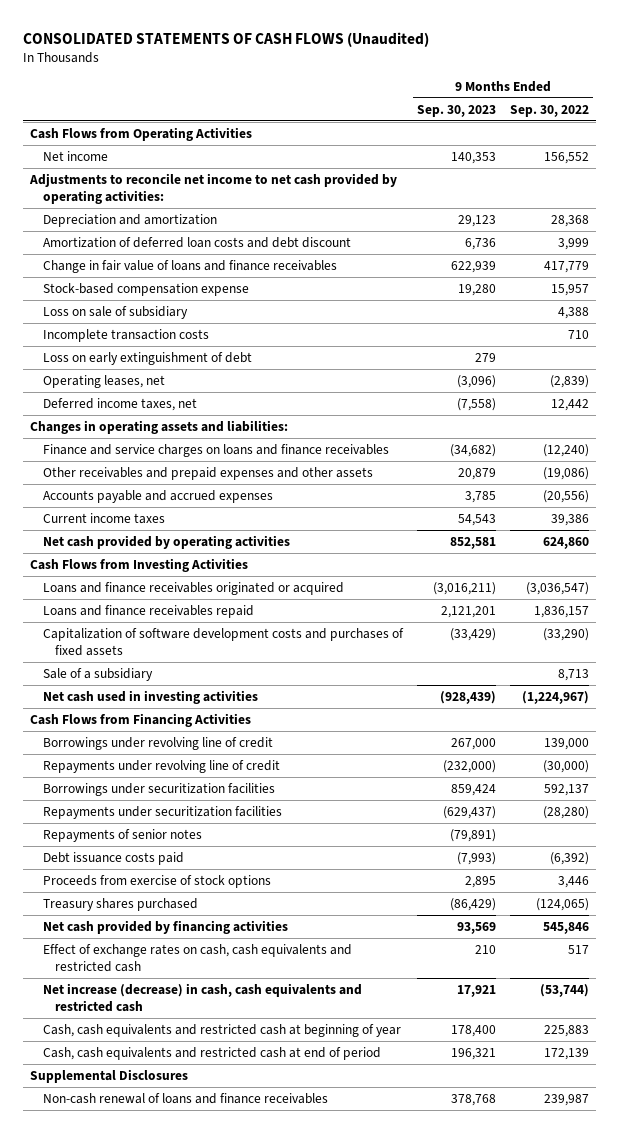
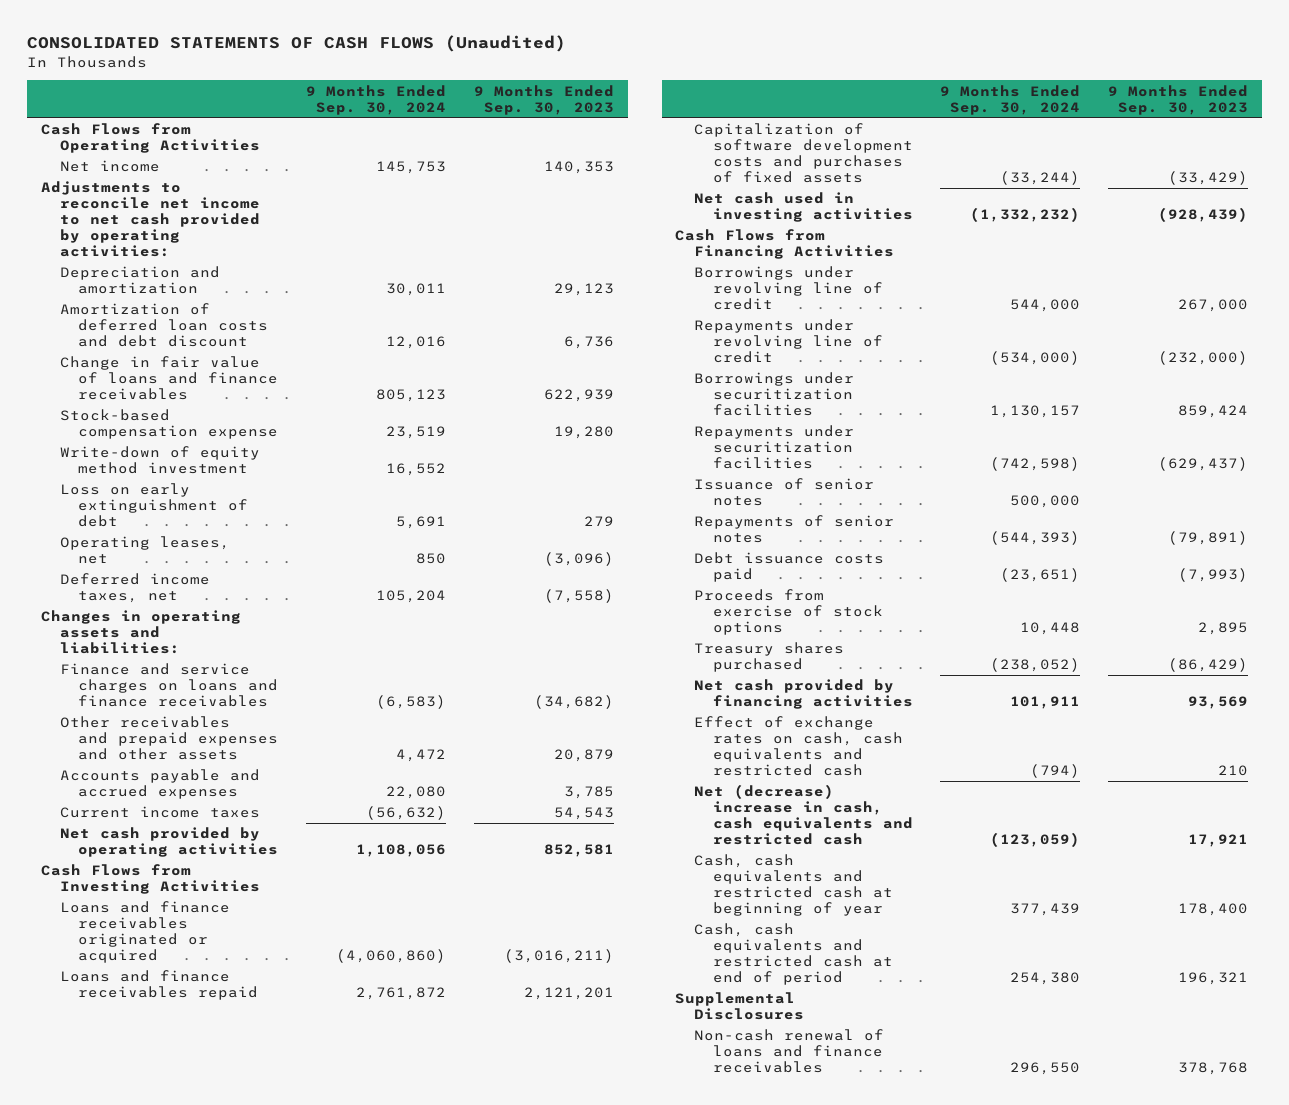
- | 9 Months Ended Sep. 30, 2023 | 9 Months Ended Sep. 30, 2022
+ | 9 Months Ended Sep. 30, 2024 | 9 Months Ended Sep. 30, 2023
- Loss on sale of subsidiary | | 4,388
- Incomplete transaction costs | | 710
+ Write-down of equity method investment | 16,552 |
- Sale of a subsidiary | | 8,713
+ Issuance of senior notes | 500,000 |
- Net increase (decrease) in cash, cash equivalents and restricted cash | 17,921 | (53,744)
+ Net (decrease) increase in cash, cash equivalents and restricted cash | (123,059) | 17,921

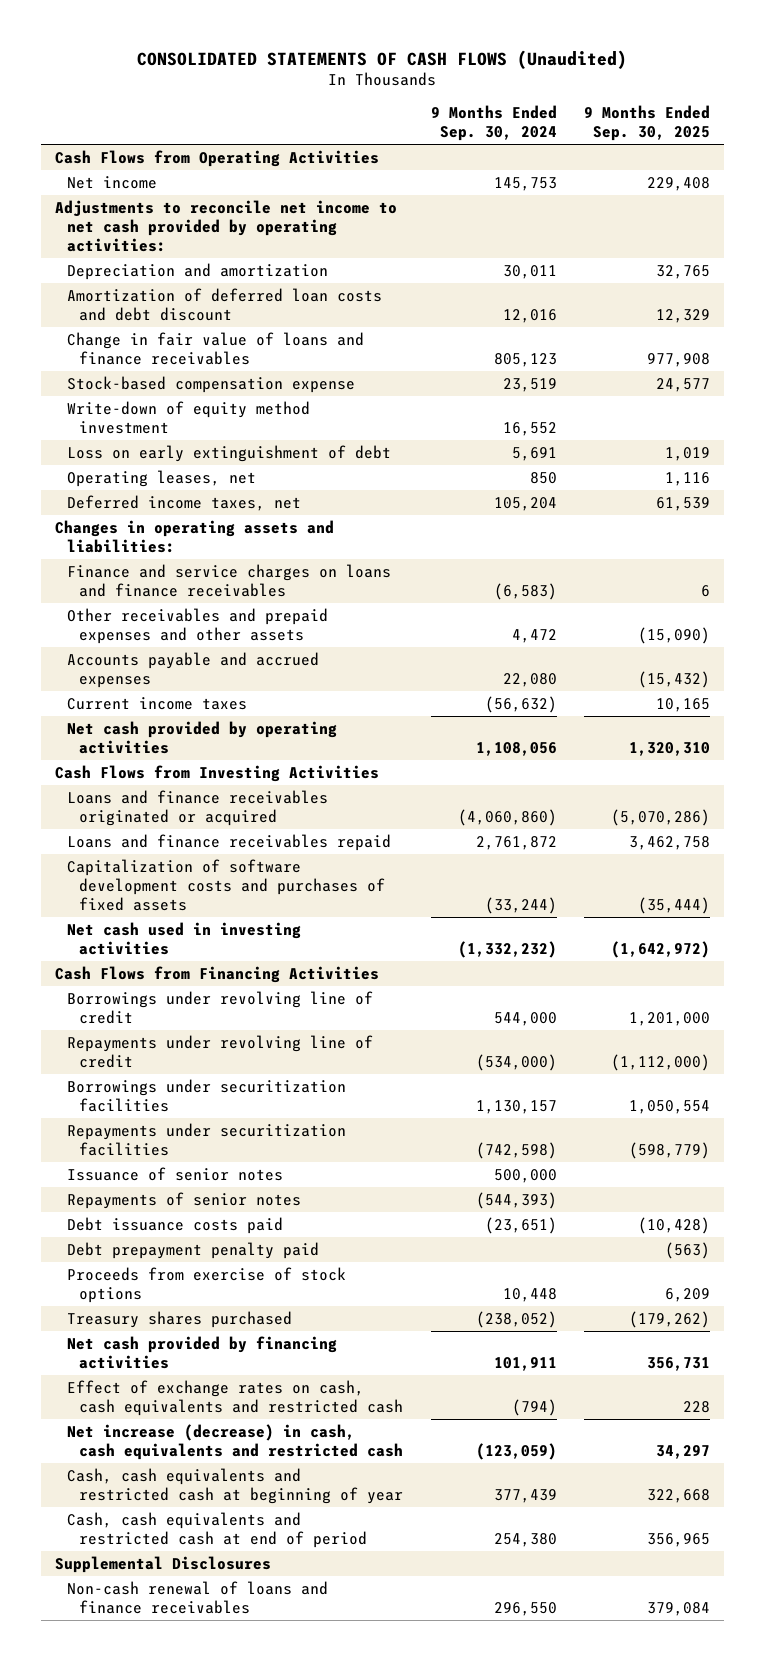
- | 9 Months Ended Sep. 30, 2024 | 9 Months Ended Sep. 30, 2023
+ | 9 Months Ended Sep. 30, 2024 | 9 Months Ended Sep. 30, 2025
+ Debt prepayment penalty paid | | (563)
- Net (decrease) increase in cash, cash equivalents and restricted cash | (123,059) | 17,921
+ Net increase (decrease) in cash, cash equivalents and restricted cash | (123,059) | 34,297

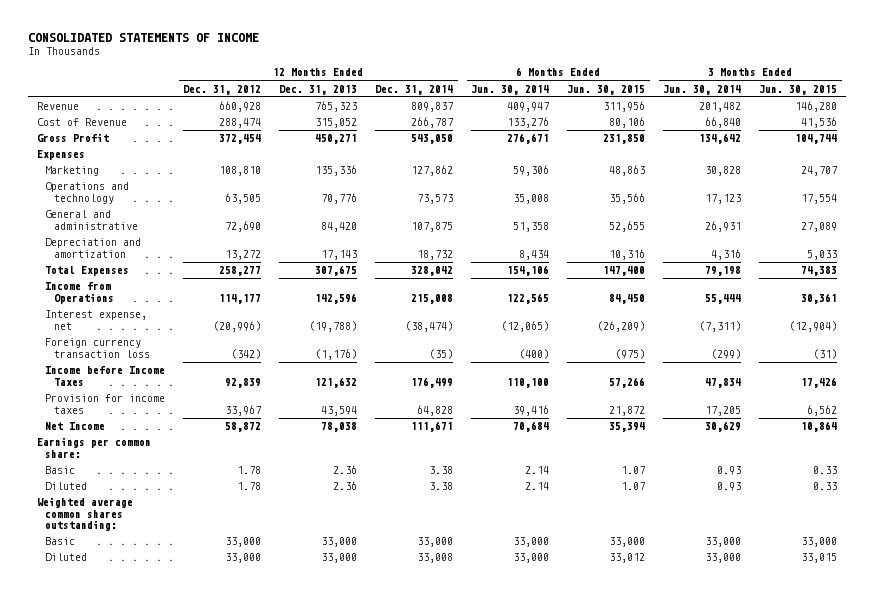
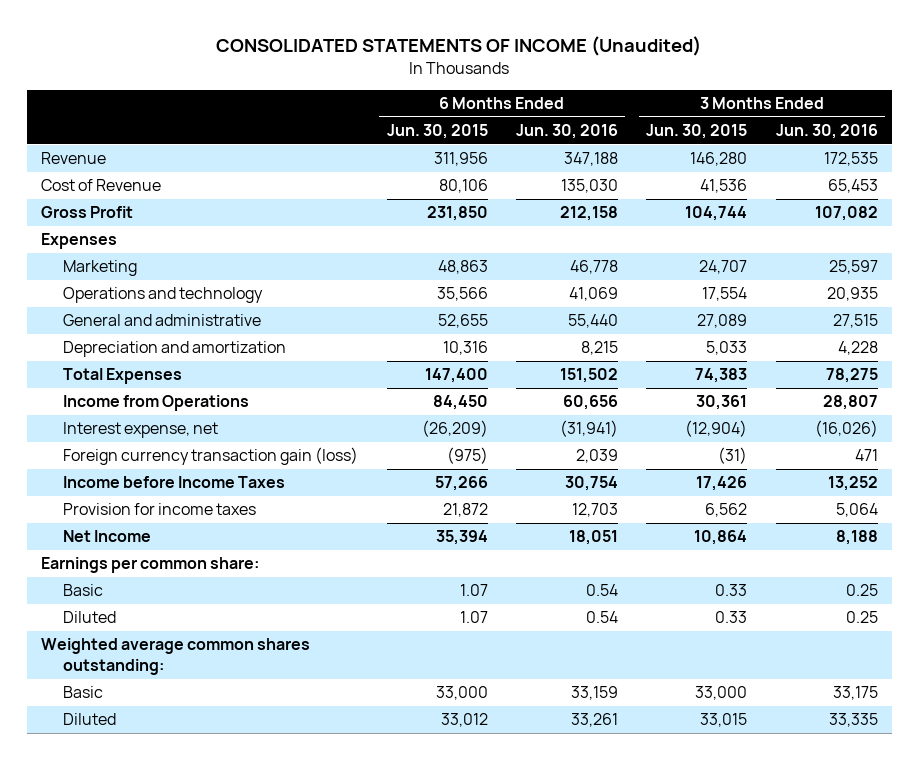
- CONSOLIDATED STATEMENTS OF INCOME
+ CONSOLIDATED STATEMENTS OF INCOME (Unaudited)
- | 12 Months Ended Dec. 31, 2012 | 12 Months Ended Dec. 31, 2013 | 12 Months Ended Dec. 31, 2014 | 6 Months Ended Jun. 30, 2014 | 6 Months Ended Jun. 30, 2015 | 3 Months Ended Jun. 30, 2014 | 3 Months Ended Jun. 30, 2015
+ | 6 Months Ended Jun. 30, 2015 | 6 Months Ended Jun. 30, 2016 | 3 Months Ended Jun. 30, 2015 | 3 Months Ended Jun. 30, 2016
- Foreign currency transaction loss | (342) | (1,176) | (35) | (400) | (975) | (299) | (31)
+ Foreign currency transaction gain (loss) | (975) | 2,039 | (31) | 471

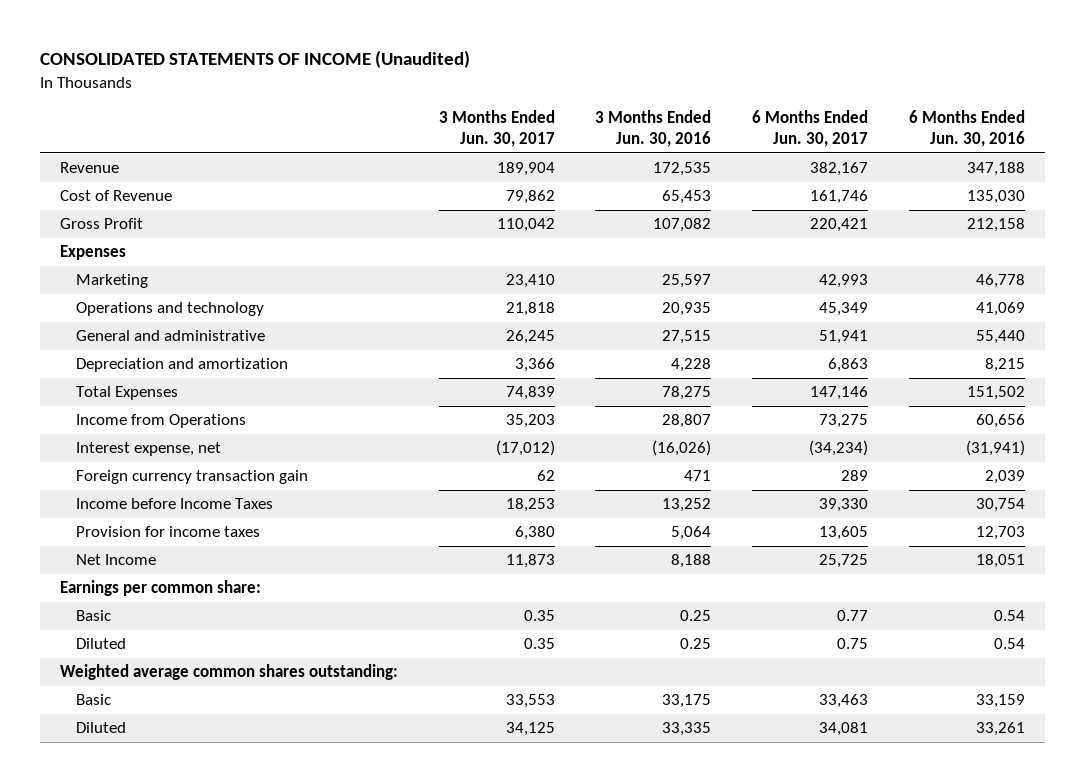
- | 6 Months Ended Jun. 30, 2015 | 6 Months Ended Jun. 30, 2016 | 3 Months Ended Jun. 30, 2015 | 3 Months Ended Jun. 30, 2016
+ | 3 Months Ended Jun. 30, 2017 | 3 Months Ended Jun. 30, 2016 | 6 Months Ended Jun. 30, 2017 | 6 Months Ended Jun. 30, 2016
- Foreign currency transaction gain (loss) | (975) | 2,039 | (31) | 471
+ Foreign currency transaction gain | 62 | 471 | 289 | 2,039

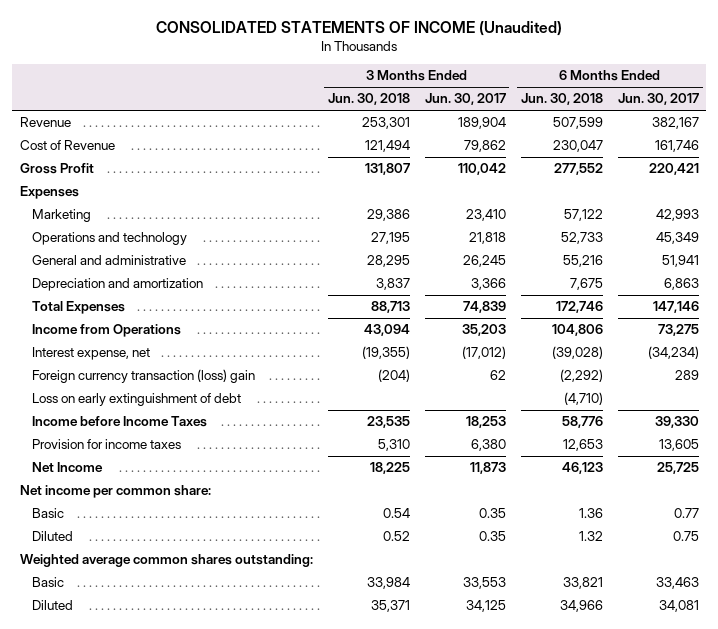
- | 3 Months Ended Jun. 30, 2017 | 3 Months Ended Jun. 30, 2016 | 6 Months Ended Jun. 30, 2017 | 6 Months Ended Jun. 30, 2016
+ | 3 Months Ended Jun. 30, 2018 | 3 Months Ended Jun. 30, 2017 | 6 Months Ended Jun. 30, 2018 | 6 Months Ended Jun. 30, 2017
- Foreign currency transaction gain | 62 | 471 | 289 | 2,039
+ Foreign currency transaction (loss) gain | (204) | 62 | (2,292) | 289
+ Loss on early extinguishment of debt | | | (4,710) |
- Earnings per common share:
+ Net income per common share:

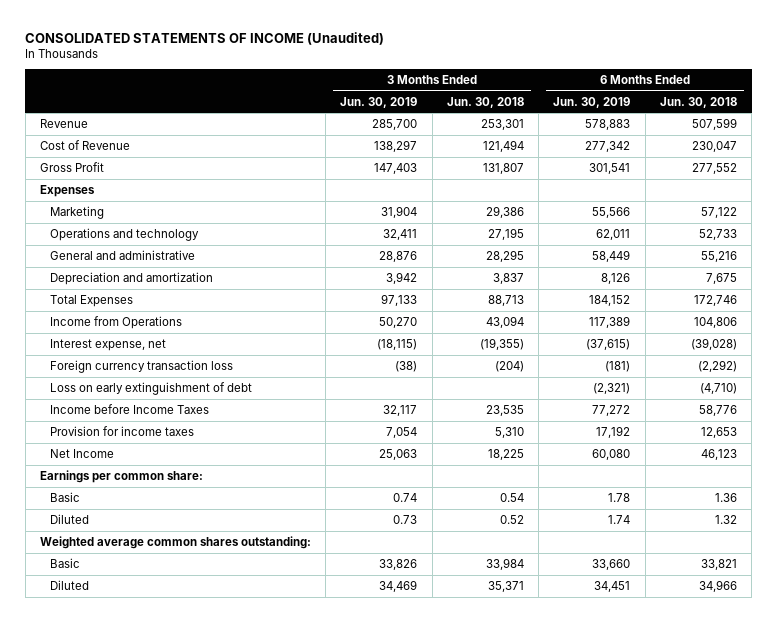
- | 3 Months Ended Jun. 30, 2018 | 3 Months Ended Jun. 30, 2017 | 6 Months Ended Jun. 30, 2018 | 6 Months Ended Jun. 30, 2017
+ | 3 Months Ended Jun. 30, 2019 | 3 Months Ended Jun. 30, 2018 | 6 Months Ended Jun. 30, 2019 | 6 Months Ended Jun. 30, 2018
- Foreign currency transaction (loss) gain | (204) | 62 | (2,292) | 289
+ Foreign currency transaction loss | (38) | (204) | (181) | (2,292)
- Net income per common share:
+ Earnings per common share:

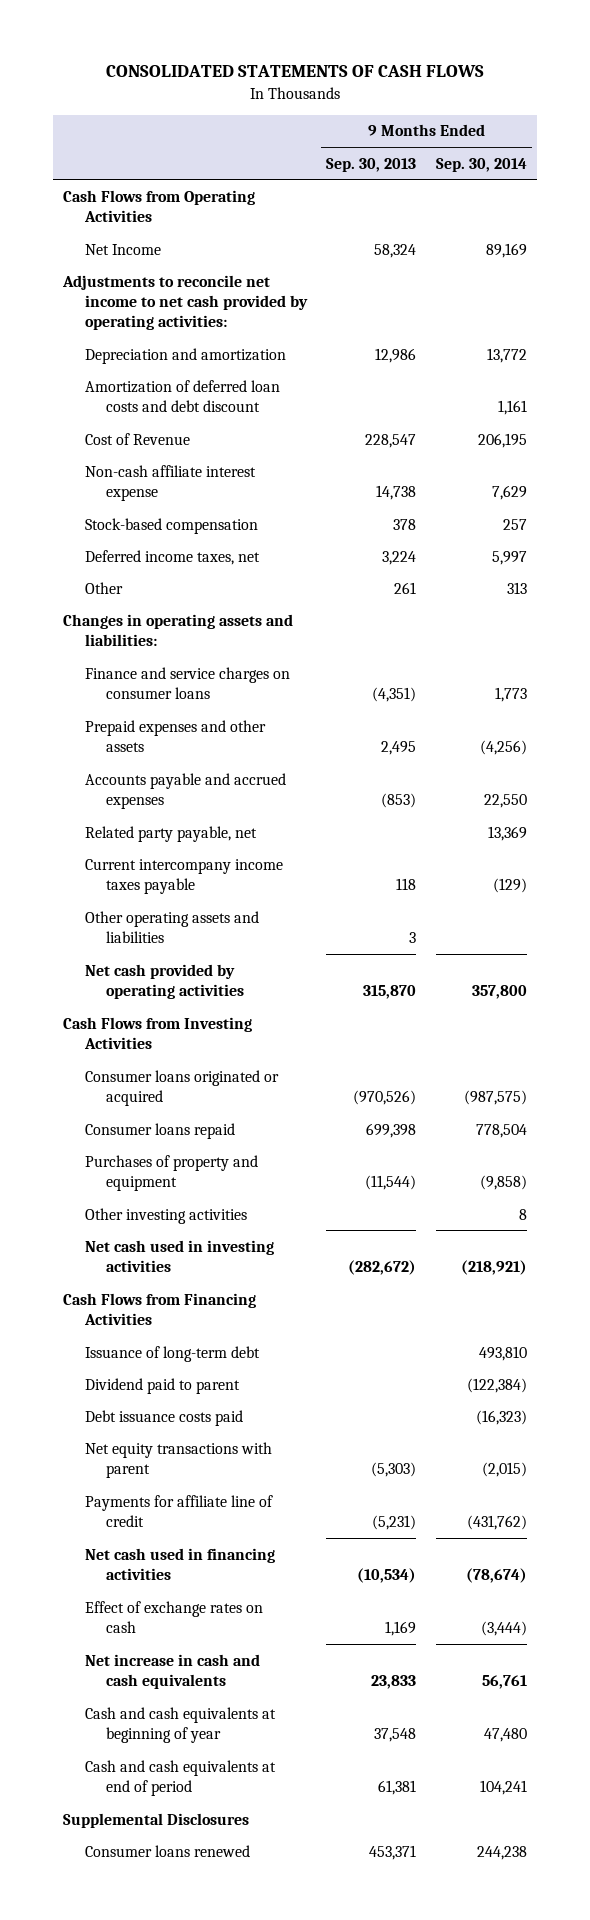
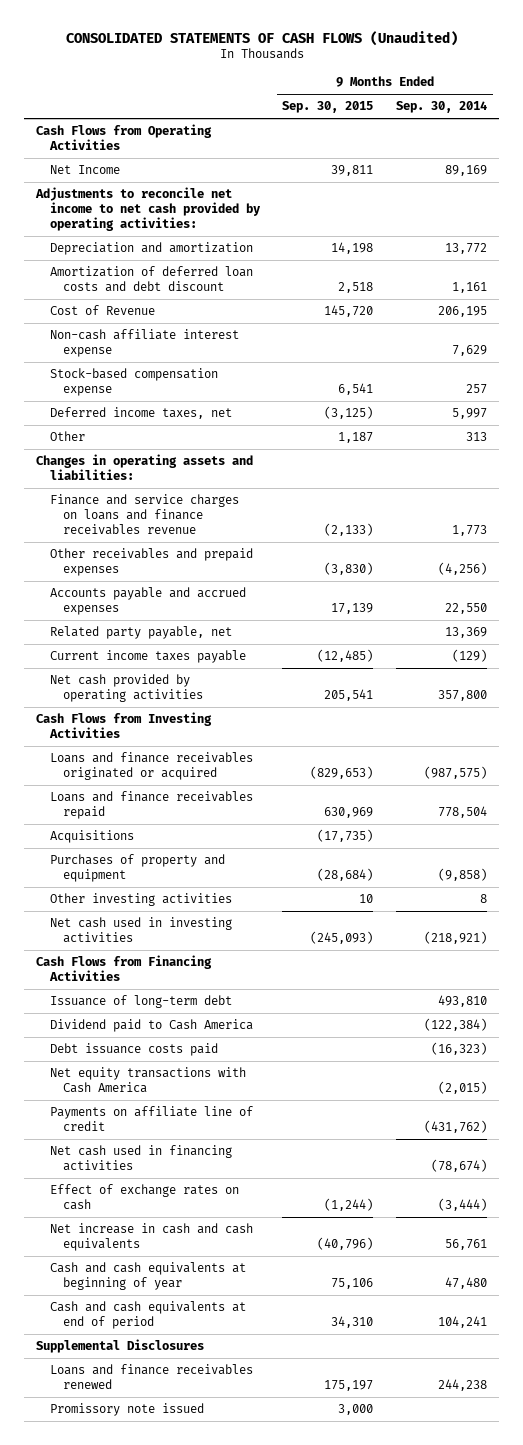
- CONSOLIDATED STATEMENTS OF CASH FLOWS
+ CONSOLIDATED STATEMENTS OF CASH FLOWS (Unaudited)
- | 9 Months Ended Sep. 30, 2013 | 9 Months Ended Sep. 30, 2014
+ | 9 Months Ended Sep. 30, 2015 | 9 Months Ended Sep. 30, 2014
- Stock-based compensation | 378 | 257
+ Stock-based compensation expense | 6,541 | 257
- Finance and service charges on consumer loans | (4,351) | 1,773
- Prepaid expenses and other assets | 2,495 | (4,256)
+ Finance and service charges on loans and finance receivables revenue | (2,133) | 1,773
+ Other receivables and prepaid expenses | (3,830) | (4,256)
- Current intercompany income taxes payable | 118 | (129)
- Other operating assets and liabilities | 3 |
+ Current income taxes payable | (12,485) | (129)
- Consumer loans originated or acquired | (970,526) | (987,575)
- Consumer loans repaid | 699,398 | 778,504
+ Loans and finance receivables originated or acquired | (829,653) | (987,575)
+ Loans and finance receivables repaid | 630,969 | 778,504
+ Acquisitions | (17,735) |
- Dividend paid to parent | | (122,384)
+ Dividend paid to Cash America | | (122,384)
- Net equity transactions with parent | (5,303) | (2,015)
- Payments for affiliate line of credit | (5,231) | (431,762)
+ Net equity transactions with Cash America | | (2,015)
+ Payments on affiliate line of credit | | (431,762)
- Consumer loans renewed | 453,371 | 244,238
+ Loans and finance receivables renewed | 175,197 | 244,238
+ Promissory note issued | 3,000 |

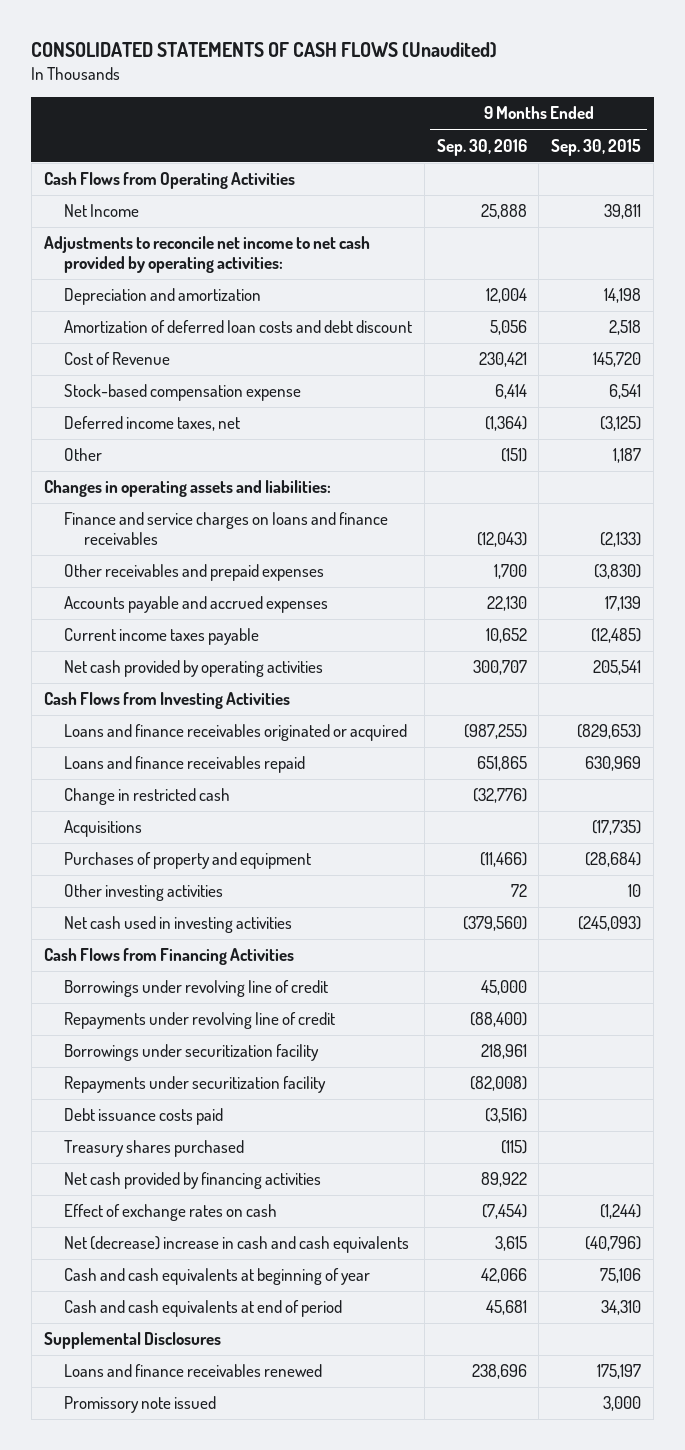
- | 9 Months Ended Sep. 30, 2015 | 9 Months Ended Sep. 30, 2014
+ | 9 Months Ended Sep. 30, 2016 | 9 Months Ended Sep. 30, 2015
- Non-cash affiliate interest expense | | 7,629
- Finance and service charges on loans and finance receivables revenue | (2,133) | 1,773
+ Finance and service charges on loans and finance receivables | (12,043) | (2,133)
- Related party payable, net | | 13,369
+ Change in restricted cash | (32,776) |
- Issuance of long-term debt | | 493,810
- Dividend paid to Cash America | | (122,384)
+ Borrowings under revolving line of credit | 45,000 |
+ Repayments under revolving line of credit | (88,400) |
+ Borrowings under securitization facility | 218,961 |
+ Repayments under securitization facility | (82,008) |
- Net equity transactions with Cash America | | (2,015)
- Payments on affiliate line of credit | | (431,762)
- Net cash used in financing activities | | (78,674)
+ Treasury shares purchased | (115) |
+ Net cash provided by financing activities | 89,922 |
- Net increase in cash and cash equivalents | (40,796) | 56,761
+ Net (decrease) increase in cash and cash equivalents | 3,615 | (40,796)

